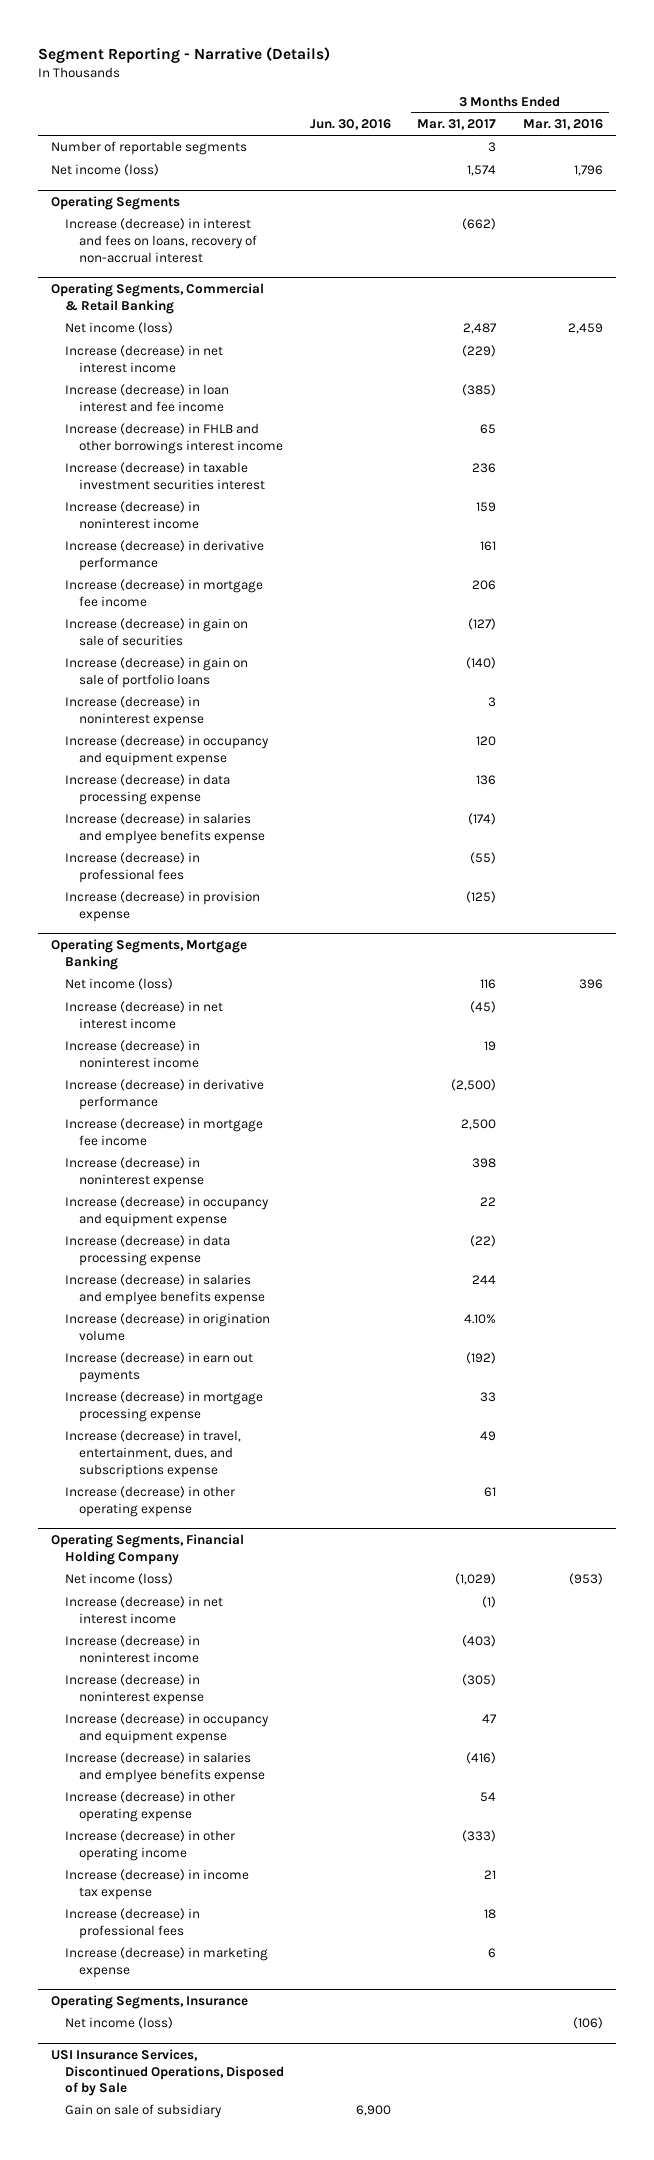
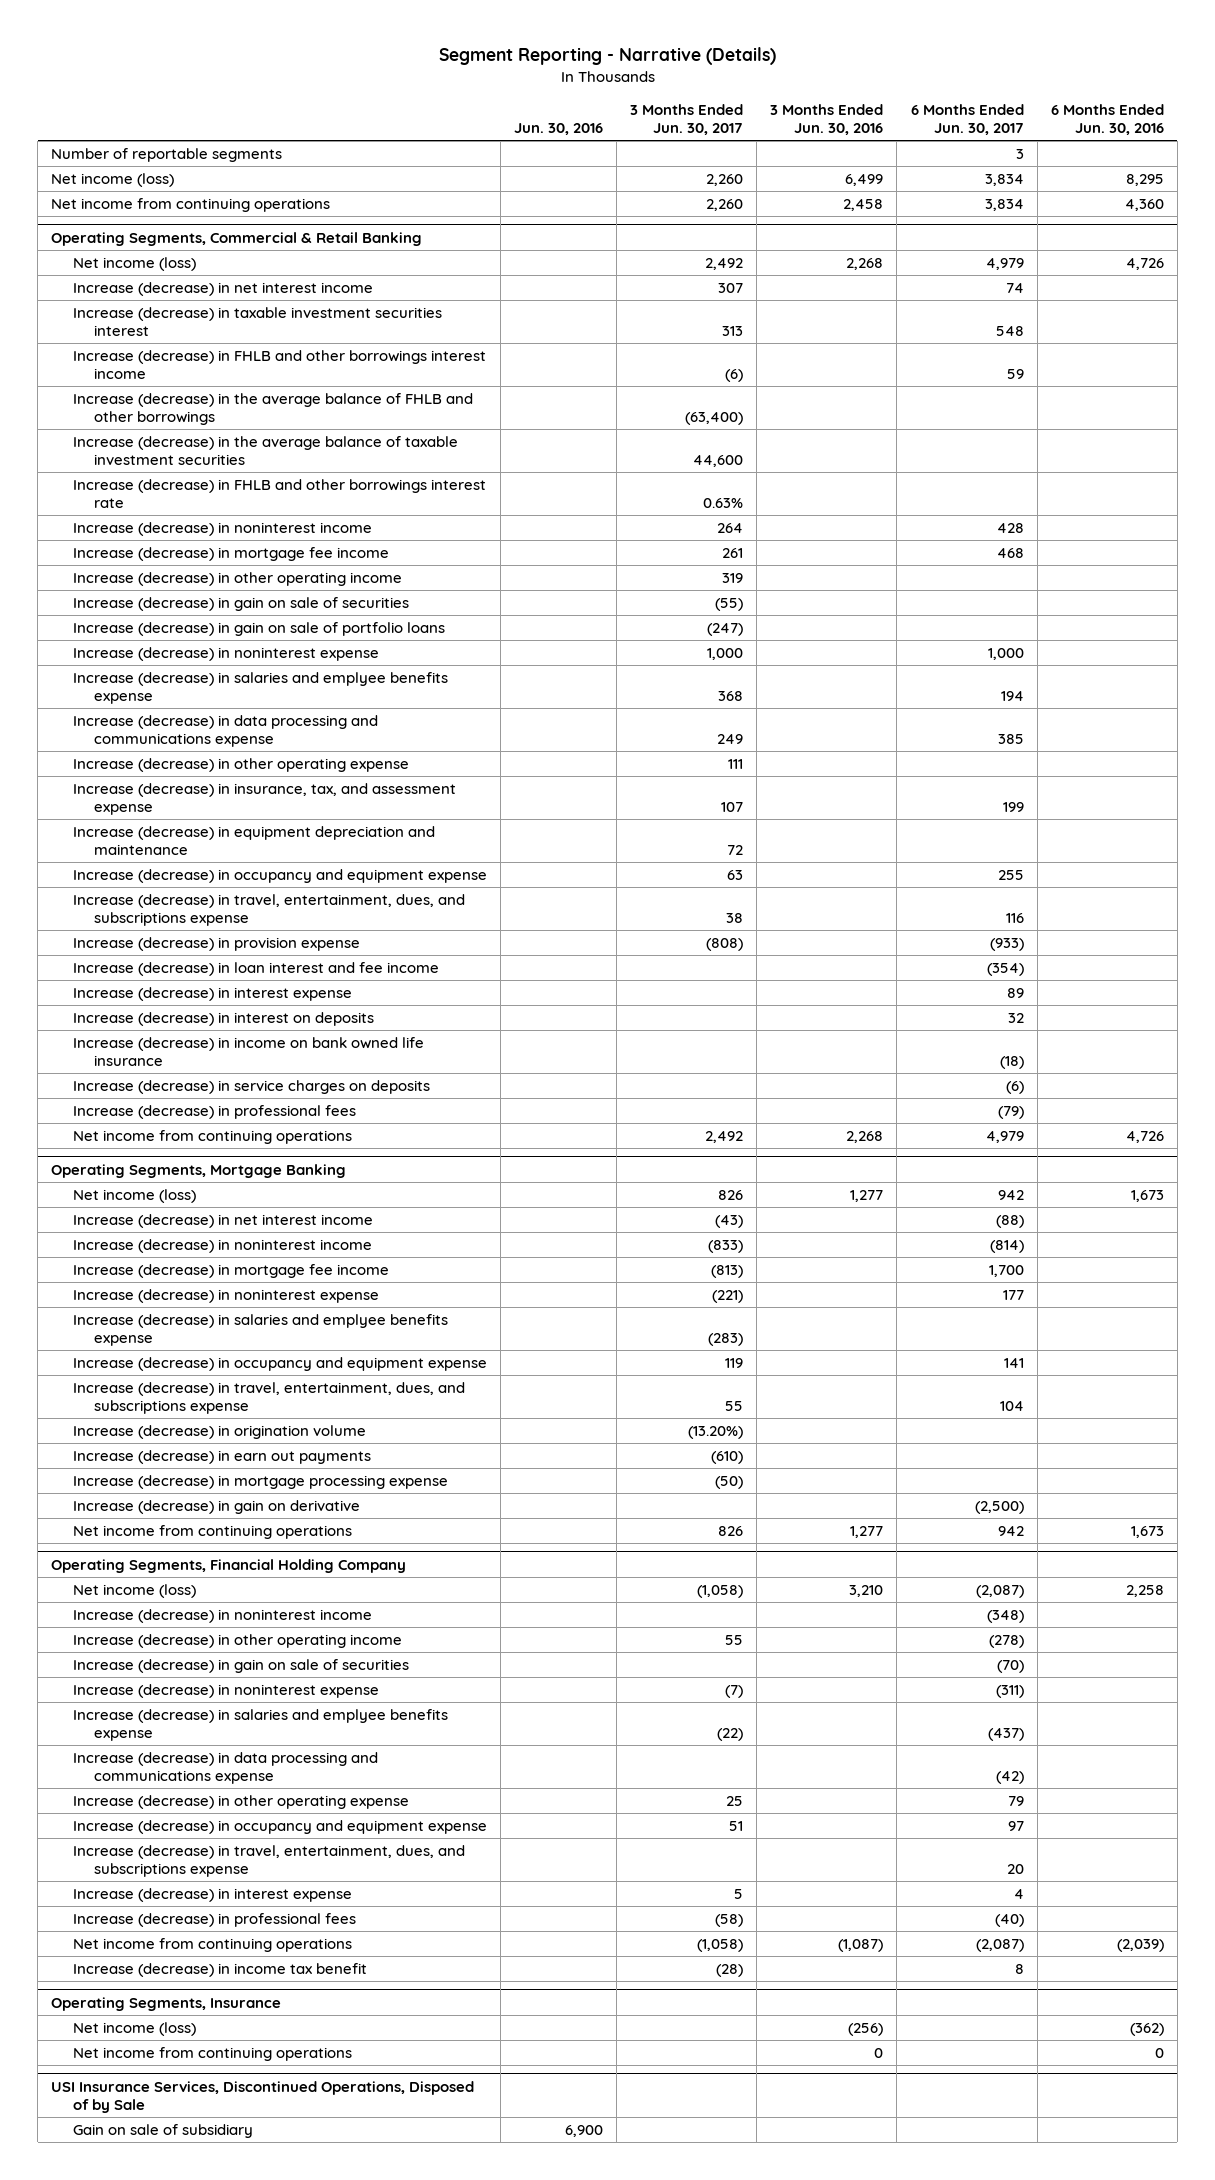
- | Jun. 30, 2016 | 3 Months Ended Mar. 31, 2017 | 3 Months Ended Mar. 31, 2016
+ | Jun. 30, 2016 | 3 Months Ended Jun. 30, 2017 | 3 Months Ended Jun. 30, 2016 | 6 Months Ended Jun. 30, 2017 | 6 Months Ended Jun. 30, 2016
- Operating Segments
- Increase (decrease) in interest and fees on loans, recovery of non-accrual interest | | (662) |
+ Net income from continuing operations | | 2,260 | 2,458 | 3,834 | 4,360
@ Operating Segments, Commercial & Retail Banking
moved down: Increase (decrease) in FHLB and other borrowings interest income | | (6) | | 59 |
+ Increase (decrease) in the average balance of FHLB and other borrowings | | (63,400) | | |
+ Increase (decrease) in the average balance of taxable investment securities | | 44,600 | | |
+ Increase (decrease) in FHLB and other borrowings interest rate | | 0.63% | | |
- Increase (decrease) in derivative performance | | 161 |
+ Increase (decrease) in other operating income | | 319 | | |
- Increase (decrease) in data processing expense | | 136 |
+ Increase (decrease) in data processing and communications expense | | 249 | | 385 |
+ Increase (decrease) in other operating expense | | 111 | | |
+ Increase (decrease) in insurance, tax, and assessment expense | | 107 | | 199 |
+ Increase (decrease) in equipment depreciation and maintenance | | 72 | | |
moved down: Increase (decrease) in occupancy and equipment expense | | 63 | | 255 |
+ Increase (decrease) in travel, entertainment, dues, and subscriptions expense | | 38 | | 116 |
moved down: Increase (decrease) in loan interest and fee income | | | | (354) |
+ Increase (decrease) in interest expense | | | | 89 |
+ Increase (decrease) in interest on deposits | | | | 32 |
+ Increase (decrease) in income on bank owned life insurance | | | | (18) |
+ Increase (decrease) in service charges on deposits | | | | (6) |
moved down: Increase (decrease) in professional fees | | | | (79) |
+ Net income from continuing operations | | 2,492 | 2,268 | 4,979 | 4,726
@ Operating Segments, Mortgage Banking
- Increase (decrease) in derivative performance | | (2,500) |
- Increase (decrease) in data processing expense | | (22) |
moved down: Increase (decrease) in occupancy and equipment expense | | 119 | | 141 |
moved up: Increase (decrease) in travel, entertainment, dues, and subscriptions expense | | 55 | | 104 |
- Increase (decrease) in other operating expense | | 61 |
+ Increase (decrease) in gain on derivative | | | | (2,500) |
+ Net income from continuing operations | | 826 | 1,277 | 942 | 1,673
@ Operating Segments, Financial Holding Company
- Increase (decrease) in net interest income | | (1) |
moved up: Increase (decrease) in other operating income | | 55 | | (278) |
+ Increase (decrease) in gain on sale of securities | | | | (70) |
+ Increase (decrease) in data processing and communications expense | | | | (42) |
- Increase (decrease) in income tax expense | | 21 |
moved down: Increase (decrease) in occupancy and equipment expense | | 51 | | 97 |
+ Increase (decrease) in travel, entertainment, dues, and subscriptions expense | | | | 20 |
+ Increase (decrease) in interest expense | | 5 | | 4 |
- Increase (decrease) in marketing expense | | 6 |
+ Net income from continuing operations | | (1,058) | (1,087) | (2,087) | (2,039)
+ Increase (decrease) in income tax benefit | | (28) | | 8 |
@ Operating Segments, Insurance
+ Net income from continuing operations | | | 0 | | 0

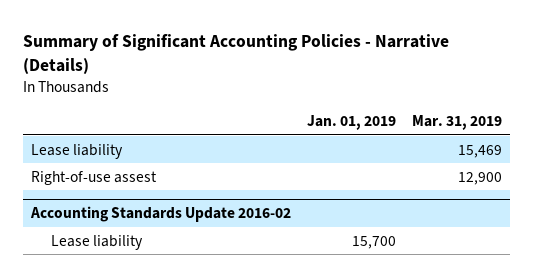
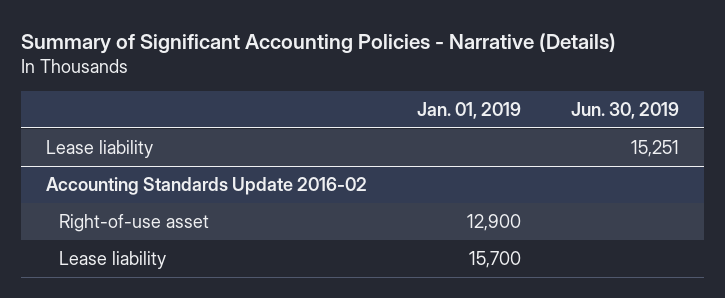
- | Jan. 01, 2019 | Mar. 31, 2019
+ | Jan. 01, 2019 | Jun. 30, 2019
- Right-of-use assest | | 12,900
@ Accounting Standards Update 2016-02
+ Right-of-use asset | 12,900 |

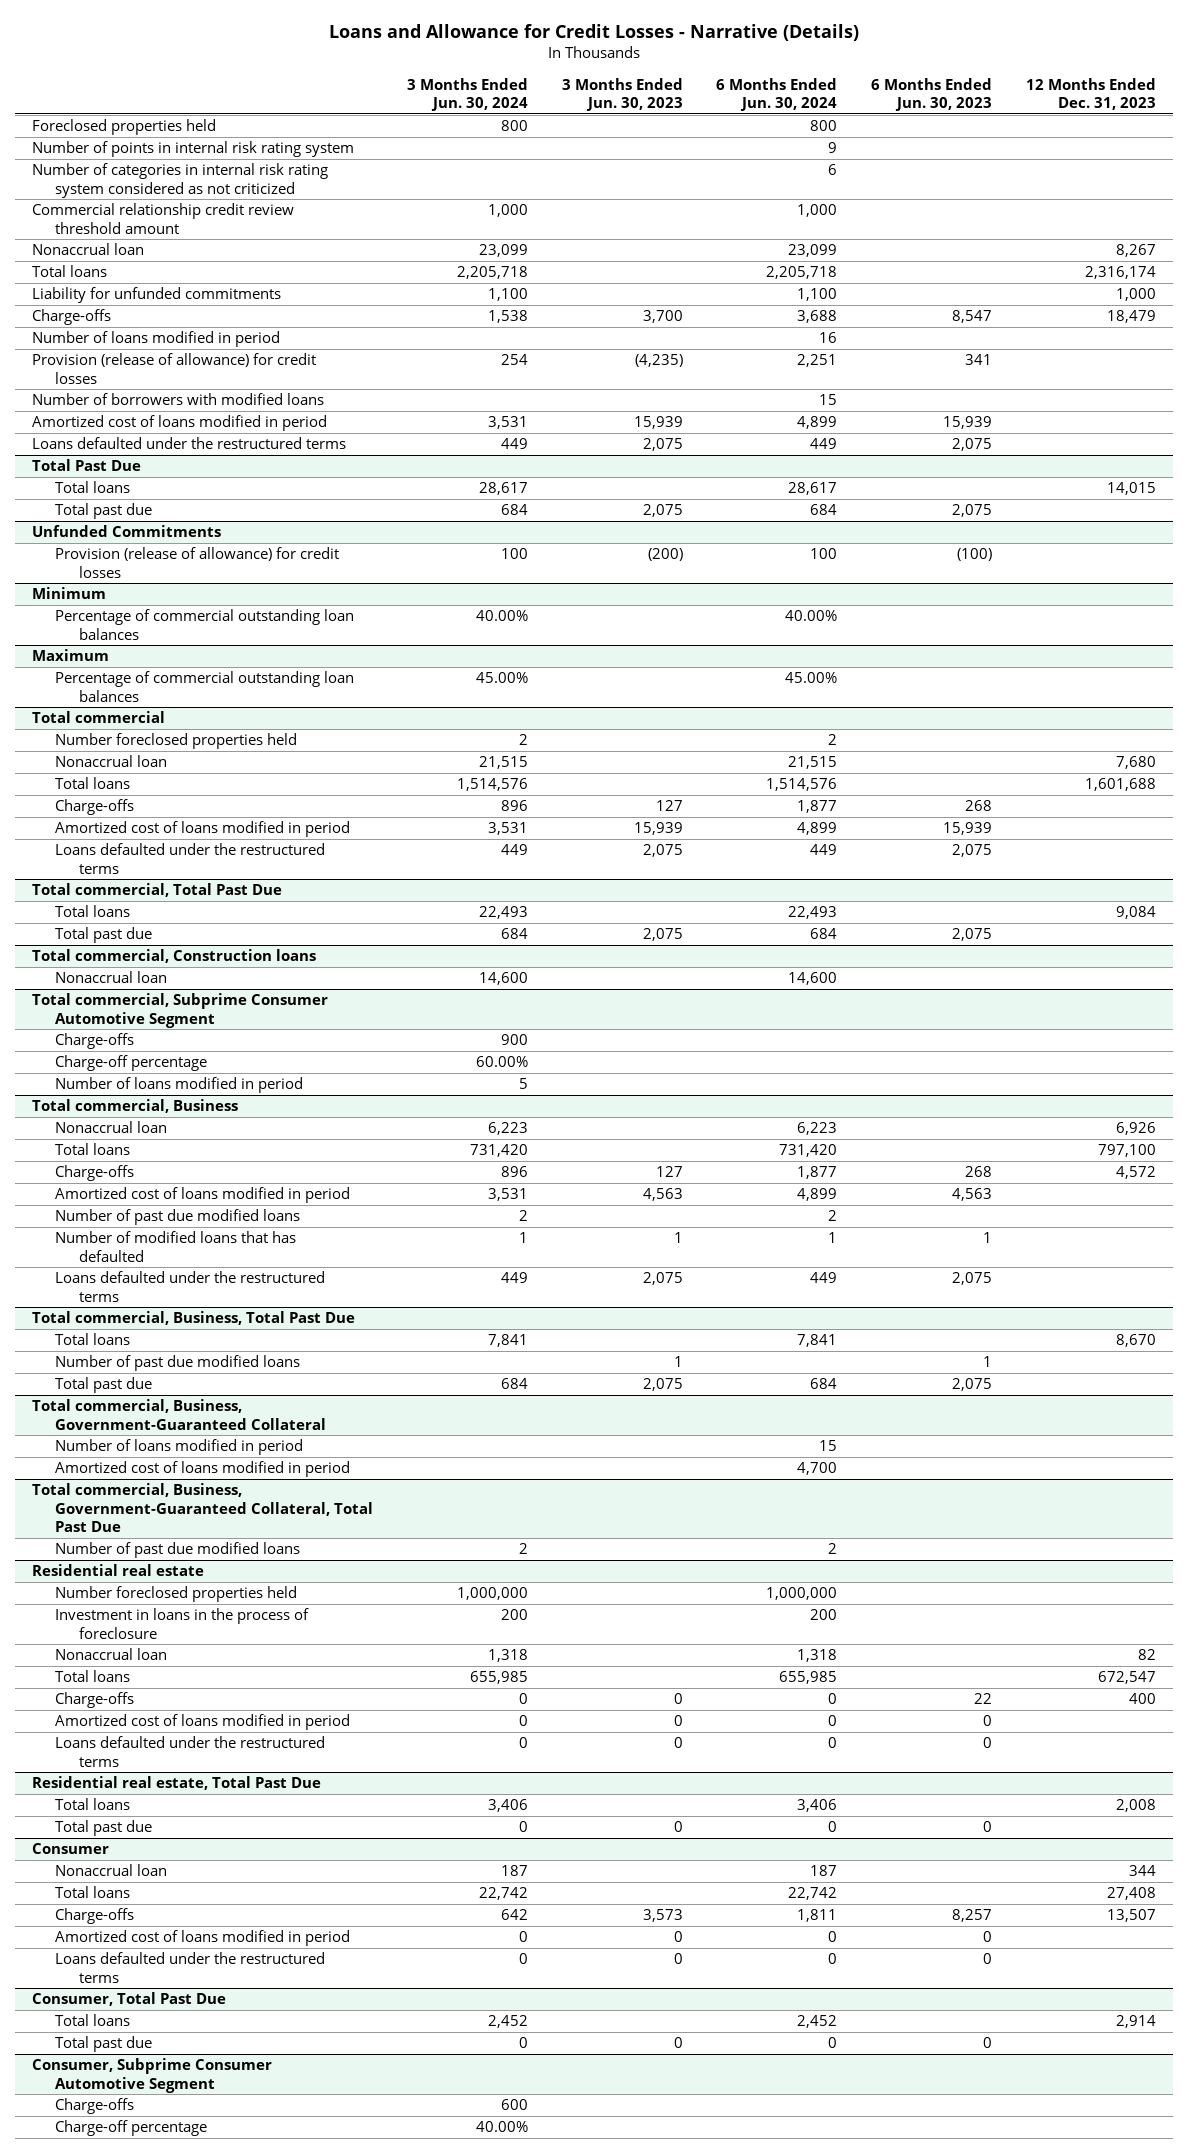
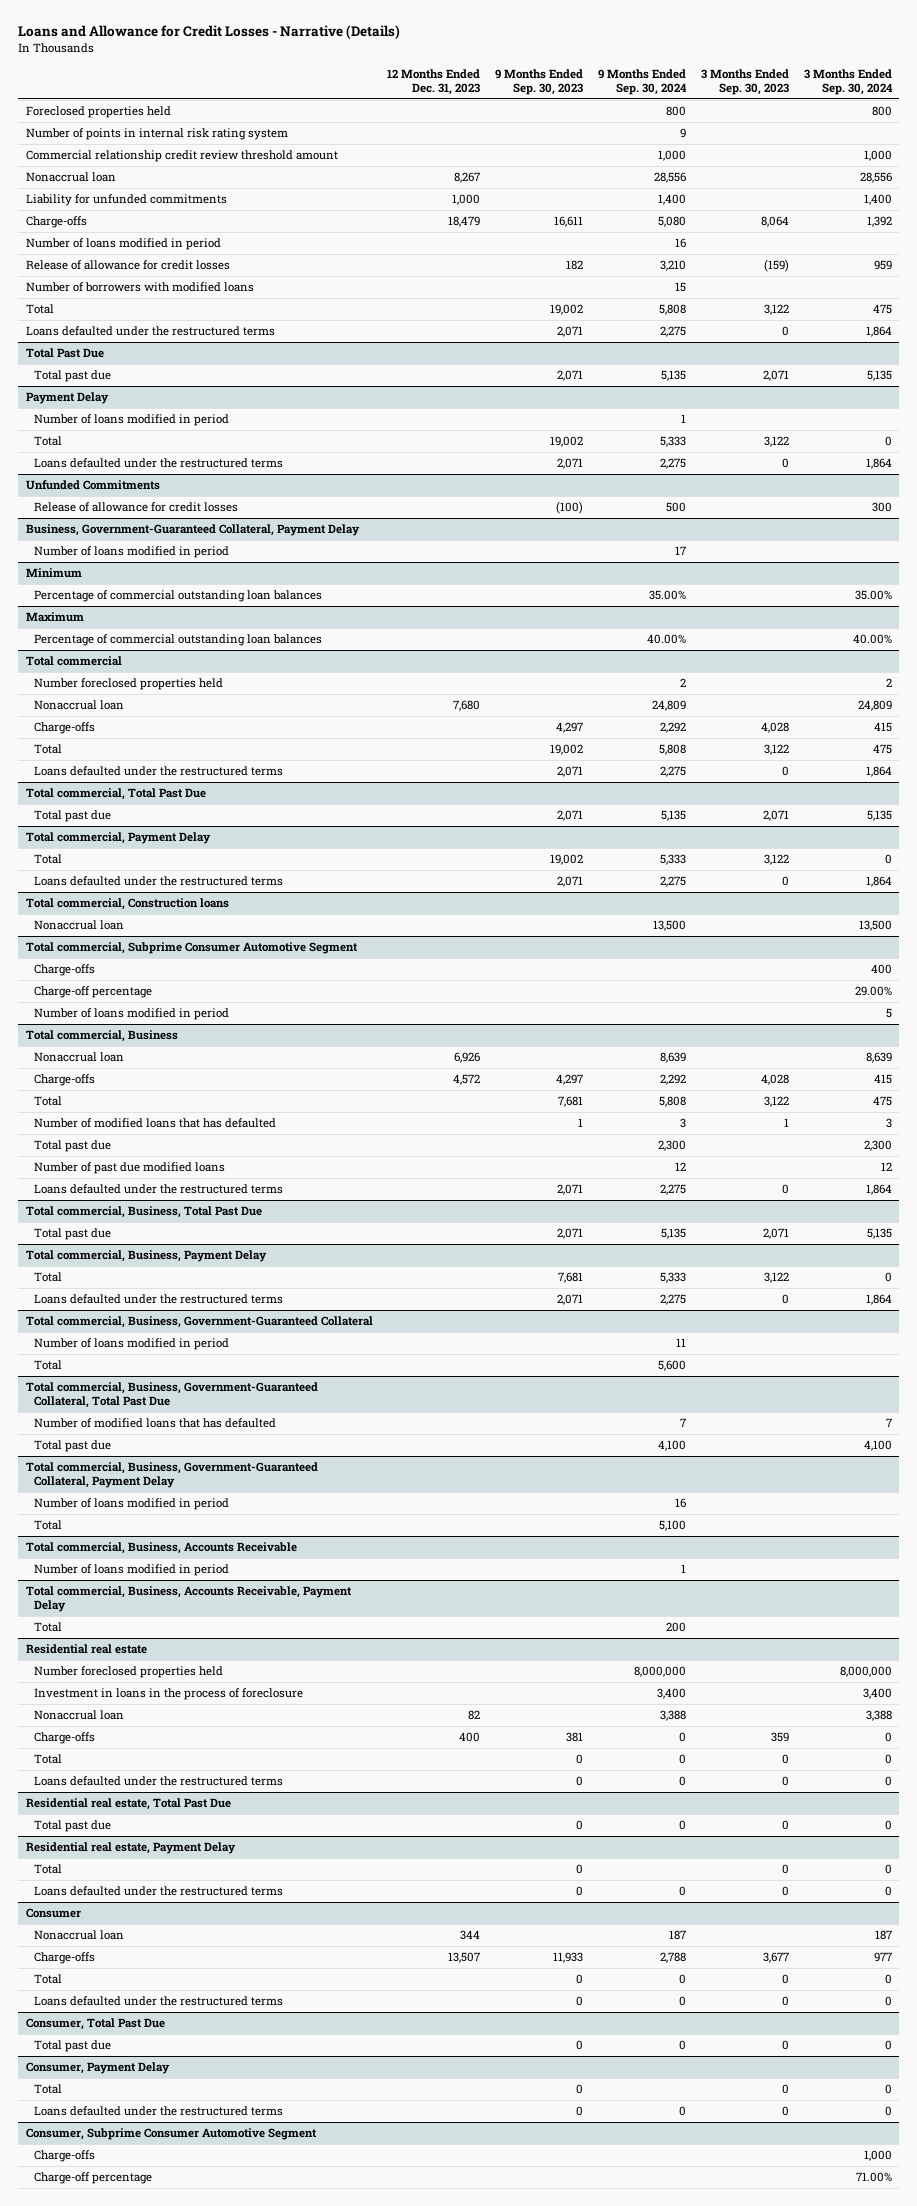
- | 3 Months Ended Jun. 30, 2024 | 3 Months Ended Jun. 30, 2023 | 6 Months Ended Jun. 30, 2024 | 6 Months Ended Jun. 30, 2023 | 12 Months Ended Dec. 31, 2023
+ | 12 Months Ended Dec. 31, 2023 | 9 Months Ended Sep. 30, 2023 | 9 Months Ended Sep. 30, 2024 | 3 Months Ended Sep. 30, 2023 | 3 Months Ended Sep. 30, 2024
- Number of categories in internal risk rating system considered as not criticized | | | 6 | |
- Total loans | 2,205,718 | | 2,205,718 | | 2,316,174
- Provision (release of allowance) for credit losses | 254 | (4,235) | 2,251 | 341 |
+ Release of allowance for credit losses | | 182 | 3,210 | (159) | 959
- Amortized cost of loans modified in period | 3,531 | 15,939 | 4,899 | 15,939 |
+ Total | | 19,002 | 5,808 | 3,122 | 475
@ Total Past Due
- Total loans | 28,617 | | 28,617 | | 14,015
+ Payment Delay
+ Number of loans modified in period | | | 1 | |
+ Total | | 19,002 | 5,333 | 3,122 | 0
+ Loans defaulted under the restructured terms | | 2,071 | 2,275 | 0 | 1,864
@ Unfunded Commitments
- Provision (release of allowance) for credit losses | 100 | (200) | 100 | (100) |
+ Release of allowance for credit losses | | (100) | 500 | | 300
+ Business, Government-Guaranteed Collateral, Payment Delay
+ Number of loans modified in period | | | 17 | |
@ Total commercial
- Total loans | 1,514,576 | | 1,514,576 | | 1,601,688
- Amortized cost of loans modified in period | 3,531 | 15,939 | 4,899 | 15,939 |
+ Total | | 19,002 | 5,808 | 3,122 | 475
@ Total commercial, Total Past Due
- Total loans | 22,493 | | 22,493 | | 9,084
+ Total commercial, Payment Delay
+ Total | | 19,002 | 5,333 | 3,122 | 0
+ Loans defaulted under the restructured terms | | 2,071 | 2,275 | 0 | 1,864
@ Total commercial, Business
- Total loans | 731,420 | | 731,420 | | 797,100
- Amortized cost of loans modified in period | 3,531 | 4,563 | 4,899 | 4,563 |
+ Total | | 7,681 | 5,808 | 3,122 | 475
+ Total past due | | | 2,300 | | 2,300
moved down: Number of past due modified loans | | | 12 | | 12
@ Total commercial, Business, Total Past Due
- Total loans | 7,841 | | 7,841 | | 8,670
- Number of past due modified loans | | 1 | | 1 |
+ Total commercial, Business, Payment Delay
+ Total | | 7,681 | 5,333 | 3,122 | 0
+ Loans defaulted under the restructured terms | | 2,071 | 2,275 | 0 | 1,864
@ Total commercial, Business, Government-Guaranteed Collateral
- Amortized cost of loans modified in period | | | 4,700 | |
+ Total | | | 5,600 | |
@ Total commercial, Business, Government-Guaranteed Collateral, Total Past Due
- Number of past due modified loans | 2 | | 2 | |
+ Number of modified loans that has defaulted | | | 7 | | 7
+ Total past due | | | 4,100 | | 4,100
+ Total commercial, Business, Government-Guaranteed Collateral, Payment Delay
+ Number of loans modified in period | | | 16 | |
+ Total | | | 5,100 | |
+ Total commercial, Business, Accounts Receivable
+ Number of loans modified in period | | | 1 | |
+ Total commercial, Business, Accounts Receivable, Payment Delay
+ Total | | | 200 | |
@ Residential real estate
- Total loans | 655,985 | | 655,985 | | 672,547
- Amortized cost of loans modified in period | 0 | 0 | 0 | 0 |
+ Total | | 0 | 0 | 0 | 0
@ Residential real estate, Total Past Due
- Total loans | 3,406 | | 3,406 | | 2,008
+ Residential real estate, Payment Delay
+ Total | | 0 | | 0 | 0
+ Loans defaulted under the restructured terms | | 0 | 0 | 0 | 0
@ Consumer
- Total loans | 22,742 | | 22,742 | | 27,408
- Amortized cost of loans modified in period | 0 | 0 | 0 | 0 |
+ Total | | 0 | 0 | 0 | 0
@ Consumer, Total Past Due
- Total loans | 2,452 | | 2,452 | | 2,914
+ Consumer, Payment Delay
+ Total | | 0 | | 0 | 0
+ Loans defaulted under the restructured terms | | 0 | 0 | 0 | 0

